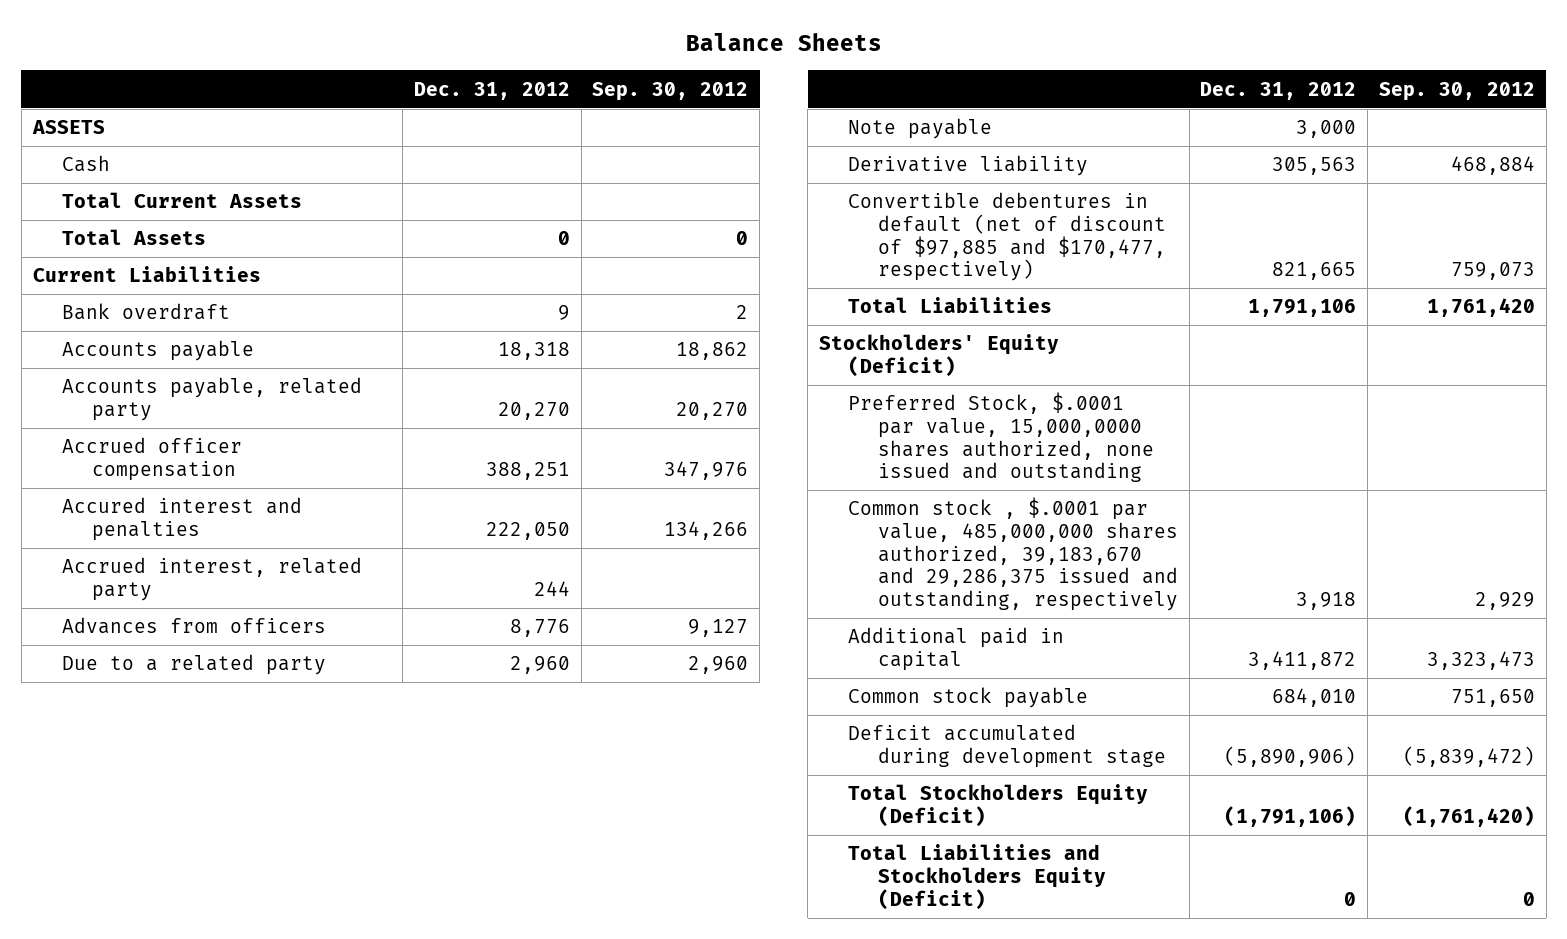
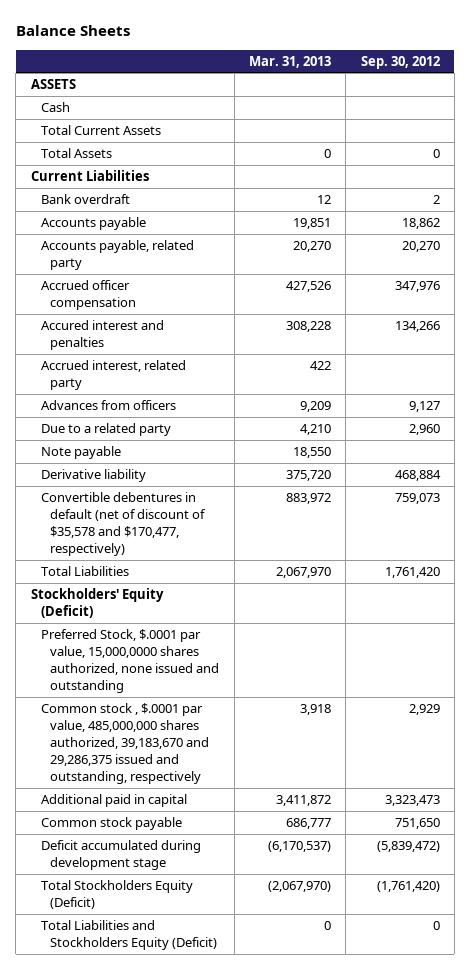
- | Dec. 31, 2012 | Sep. 30, 2012
+ | Mar. 31, 2013 | Sep. 30, 2012
- Convertible debentures in default (net of discount of $97,885 and $170,477, respectively) | 821,665 | 759,073
+ Convertible debentures in default (net of discount of $35,578 and $170,477, respectively) | 883,972 | 759,073

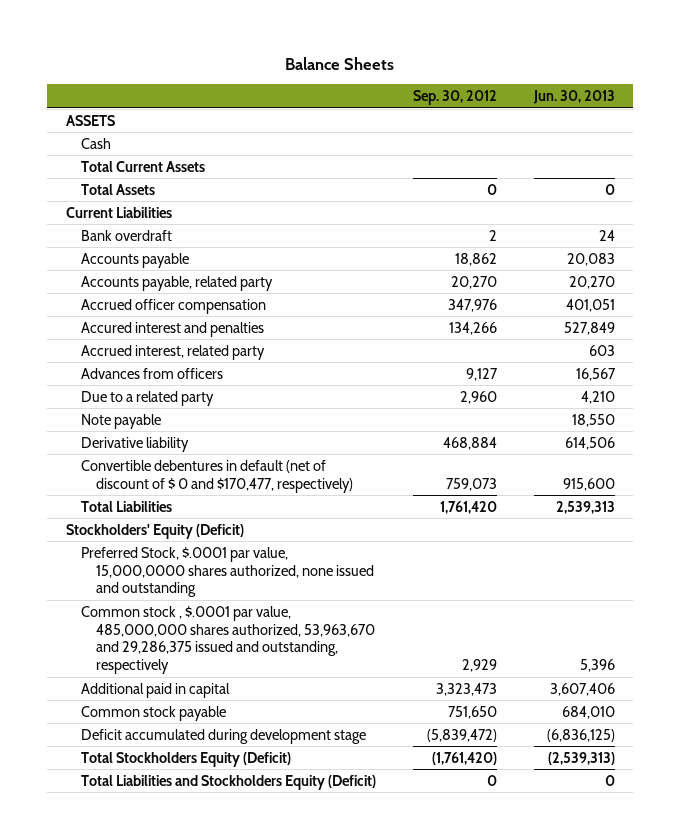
- | Mar. 31, 2013 | Sep. 30, 2012
+ | Sep. 30, 2012 | Jun. 30, 2013
- Convertible debentures in default (net of discount of $35,578 and $170,477, respectively) | 883,972 | 759,073
+ Convertible debentures in default (net of discount of $ 0 and $170,477, respectively) | 759,073 | 915,600
- Common stock , $.0001 par value, 485,000,000 shares authorized, 39,183,670 and 29,286,375 issued and outstanding, respectively | 3,918 | 2,929
+ Common stock , $.0001 par value, 485,000,000 shares authorized, 53,963,670 and 29,286,375 issued and outstanding, respectively | 2,929 | 5,396

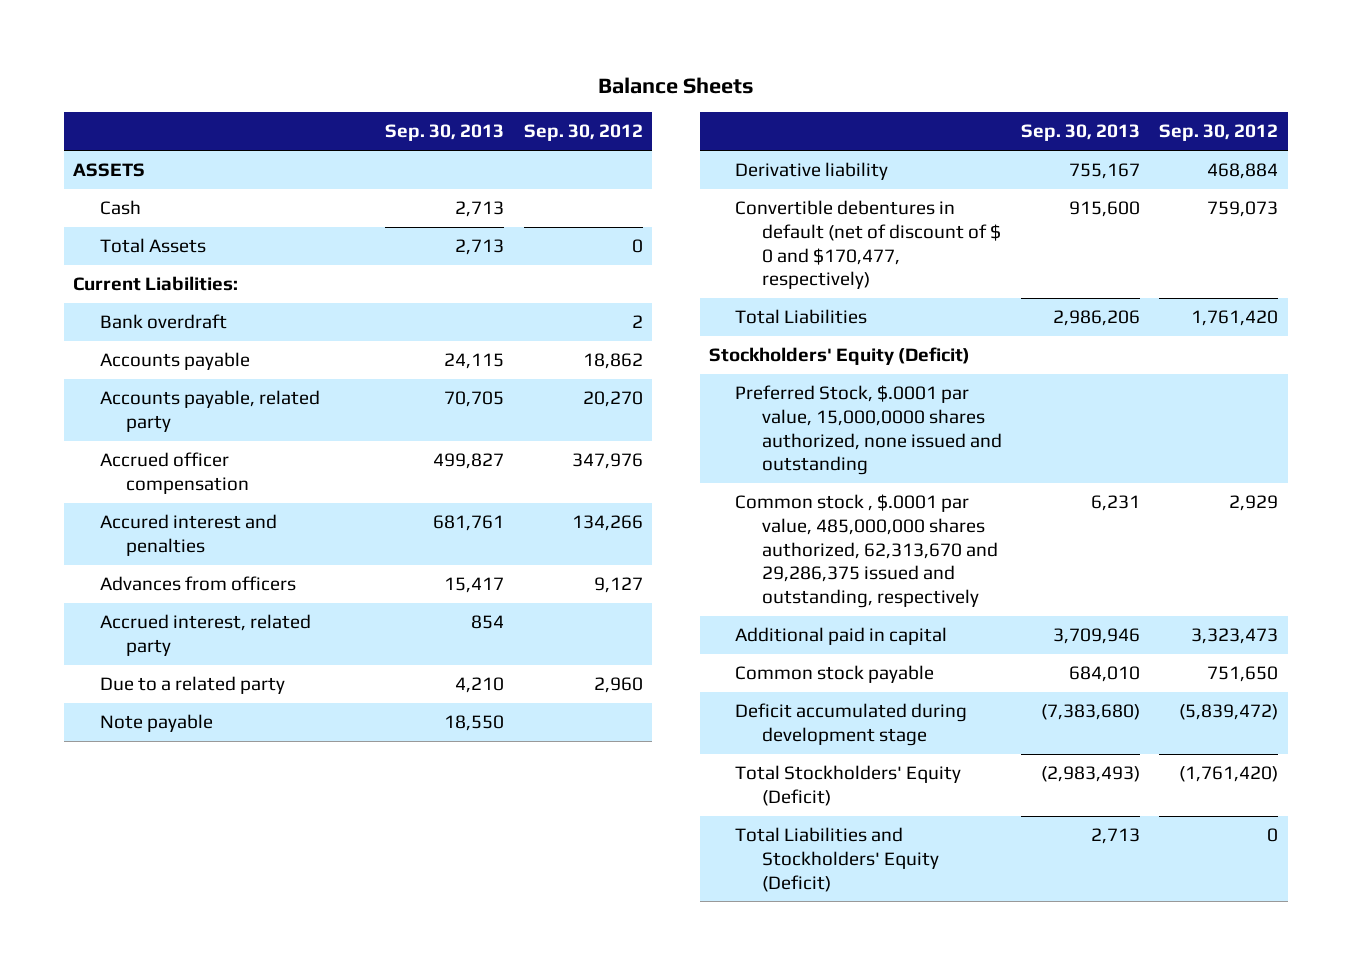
- | Sep. 30, 2012 | Jun. 30, 2013
+ | Sep. 30, 2013 | Sep. 30, 2012
- Total Current Assets
- Current Liabilities
+ Current Liabilities:
moved down: Accrued interest, related party | 854 |
- Common stock , $.0001 par value, 485,000,000 shares authorized, 53,963,670 and 29,286,375 issued and outstanding, respectively | 2,929 | 5,396
+ Common stock , $.0001 par value, 485,000,000 shares authorized, 62,313,670 and 29,286,375 issued and outstanding, respectively | 6,231 | 2,929
- Total Stockholders Equity (Deficit) | (1,761,420) | (2,539,313)
- Total Liabilities and Stockholders Equity (Deficit) | 0 | 0
+ Total Stockholders' Equity (Deficit) | (2,983,493) | (1,761,420)
+ Total Liabilities and Stockholders' Equity (Deficit) | 2,713 | 0

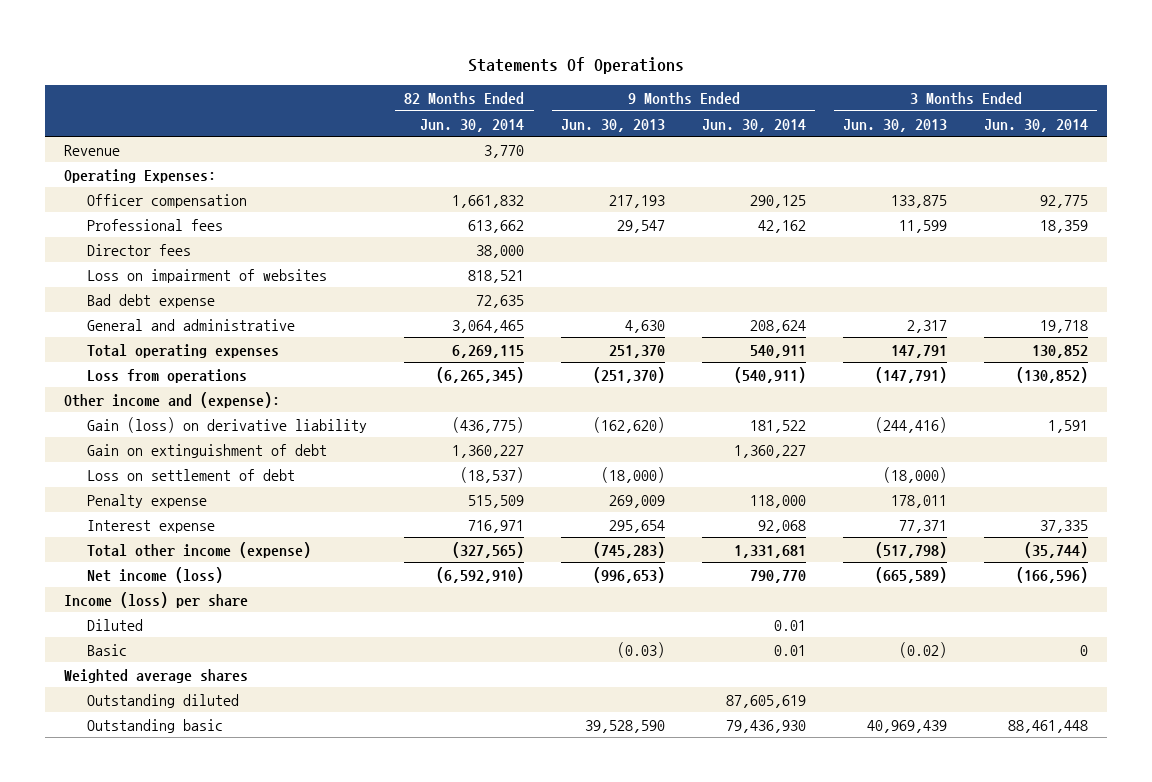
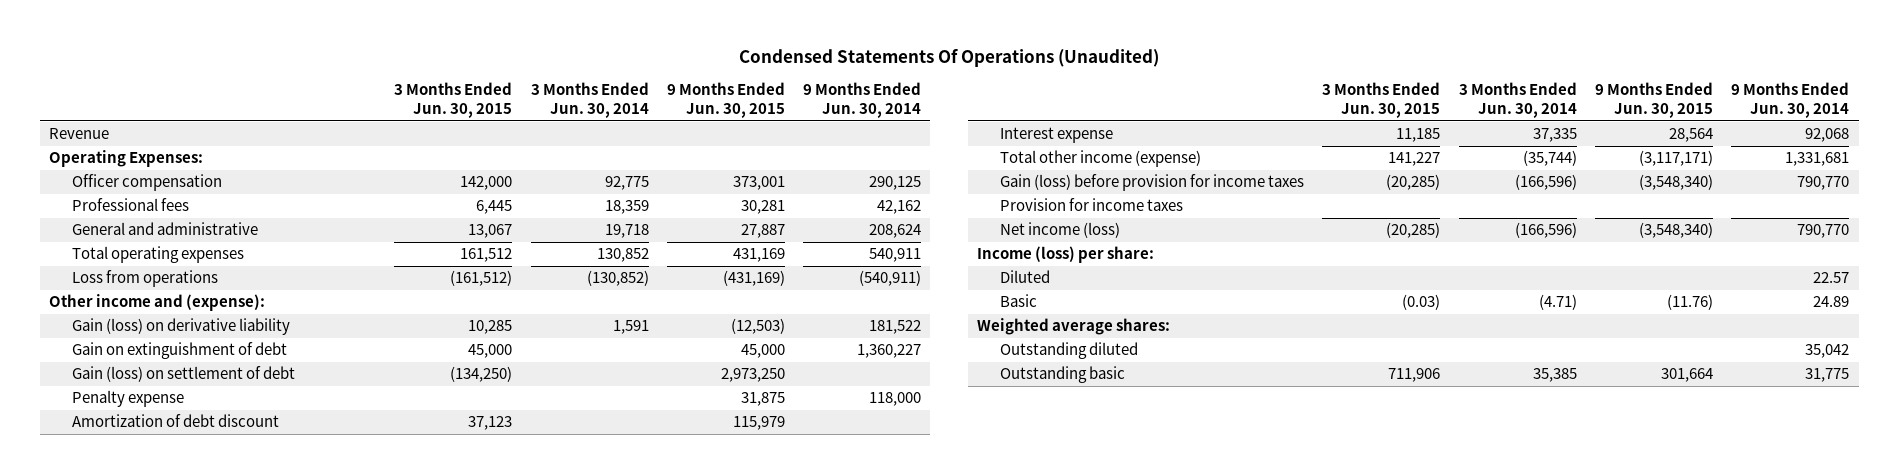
- Statements Of Operations
+ Condensed Statements Of Operations (Unaudited)
- | 82 Months Ended Jun. 30, 2014 | 9 Months Ended Jun. 30, 2013 | 9 Months Ended Jun. 30, 2014 | 3 Months Ended Jun. 30, 2013 | 3 Months Ended Jun. 30, 2014
+ | 3 Months Ended Jun. 30, 2015 | 3 Months Ended Jun. 30, 2014 | 9 Months Ended Jun. 30, 2015 | 9 Months Ended Jun. 30, 2014
- Director fees | 38,000 | | | |
- Loss on impairment of websites | 818,521 | | | |
- Bad debt expense | 72,635 | | | |
- Loss on settlement of debt | (18,537) | (18,000) | | (18,000) |
+ Gain (loss) on settlement of debt | (134,250) | | 2,973,250 |
+ Amortization of debt discount | 37,123 | | 115,979 |
+ Gain (loss) before provision for income taxes | (20,285) | (166,596) | (3,548,340) | 790,770
+ Provision for income taxes
- Income (loss) per share
- Diluted | | | 0.01 | |
- Basic | | (0.03) | 0.01 | (0.02) | 0
- Weighted average shares
- Outstanding diluted | | | 87,605,619 | |
- Outstanding basic | | 39,528,590 | 79,436,930 | 40,969,439 | 88,461,448
+ Income (loss) per share:
+ Diluted | | | | 22.57
+ Basic | (0.03) | (4.71) | (11.76) | 24.89
+ Weighted average shares:
+ Outstanding diluted | | | | 35,042
+ Outstanding basic | 711,906 | 35,385 | 301,664 | 31,775

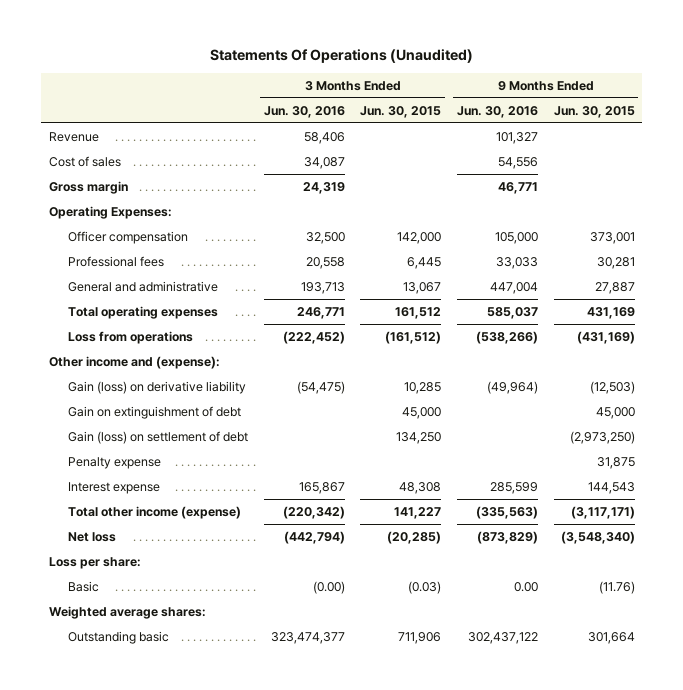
- Condensed Statements Of Operations (Unaudited)
+ Statements Of Operations (Unaudited)
- | 3 Months Ended Jun. 30, 2015 | 3 Months Ended Jun. 30, 2014 | 9 Months Ended Jun. 30, 2015 | 9 Months Ended Jun. 30, 2014
+ | 3 Months Ended Jun. 30, 2016 | 3 Months Ended Jun. 30, 2015 | 9 Months Ended Jun. 30, 2016 | 9 Months Ended Jun. 30, 2015
+ Cost of sales | 34,087 | | 54,556 |
+ Gross margin | 24,319 | | 46,771 |
- Gain (loss) on settlement of debt | (134,250) | | 2,973,250 |
+ Gain (loss) on settlement of debt | | 134,250 | | (2,973,250)
- Amortization of debt discount | 37,123 | | 115,979 |
- Interest expense | 11,185 | 37,335 | 28,564 | 92,068
+ Interest expense | 165,867 | 48,308 | 285,599 | 144,543
- Gain (loss) before provision for income taxes | (20,285) | (166,596) | (3,548,340) | 790,770
- Provision for income taxes
- Net income (loss) | (20,285) | (166,596) | (3,548,340) | 790,770
- Income (loss) per share:
- Diluted | | | | 22.57
+ Net loss | (442,794) | (20,285) | (873,829) | (3,548,340)
+ Loss per share:
- Outstanding diluted | | | | 35,042

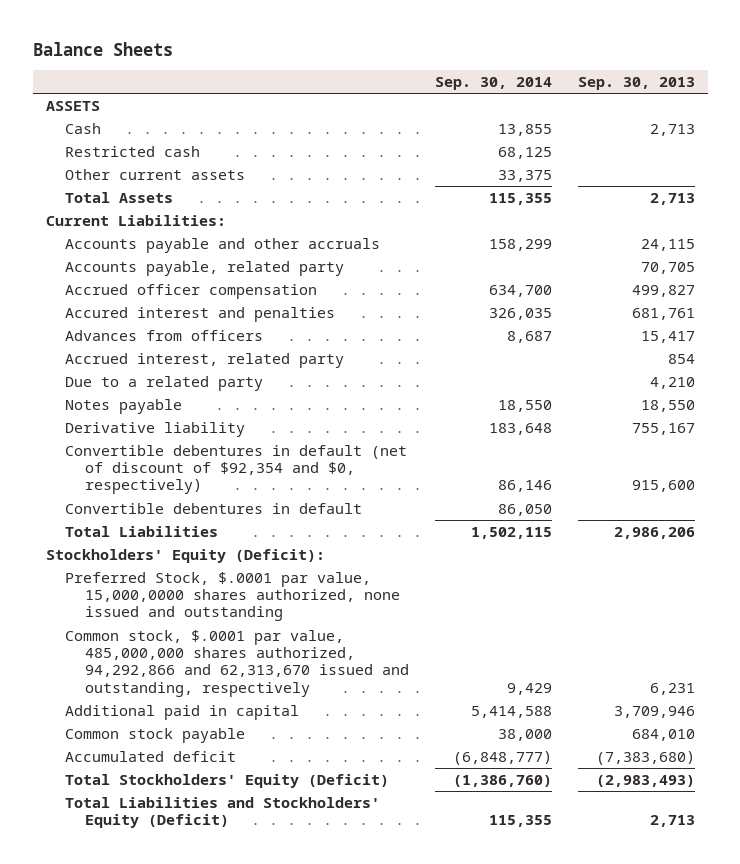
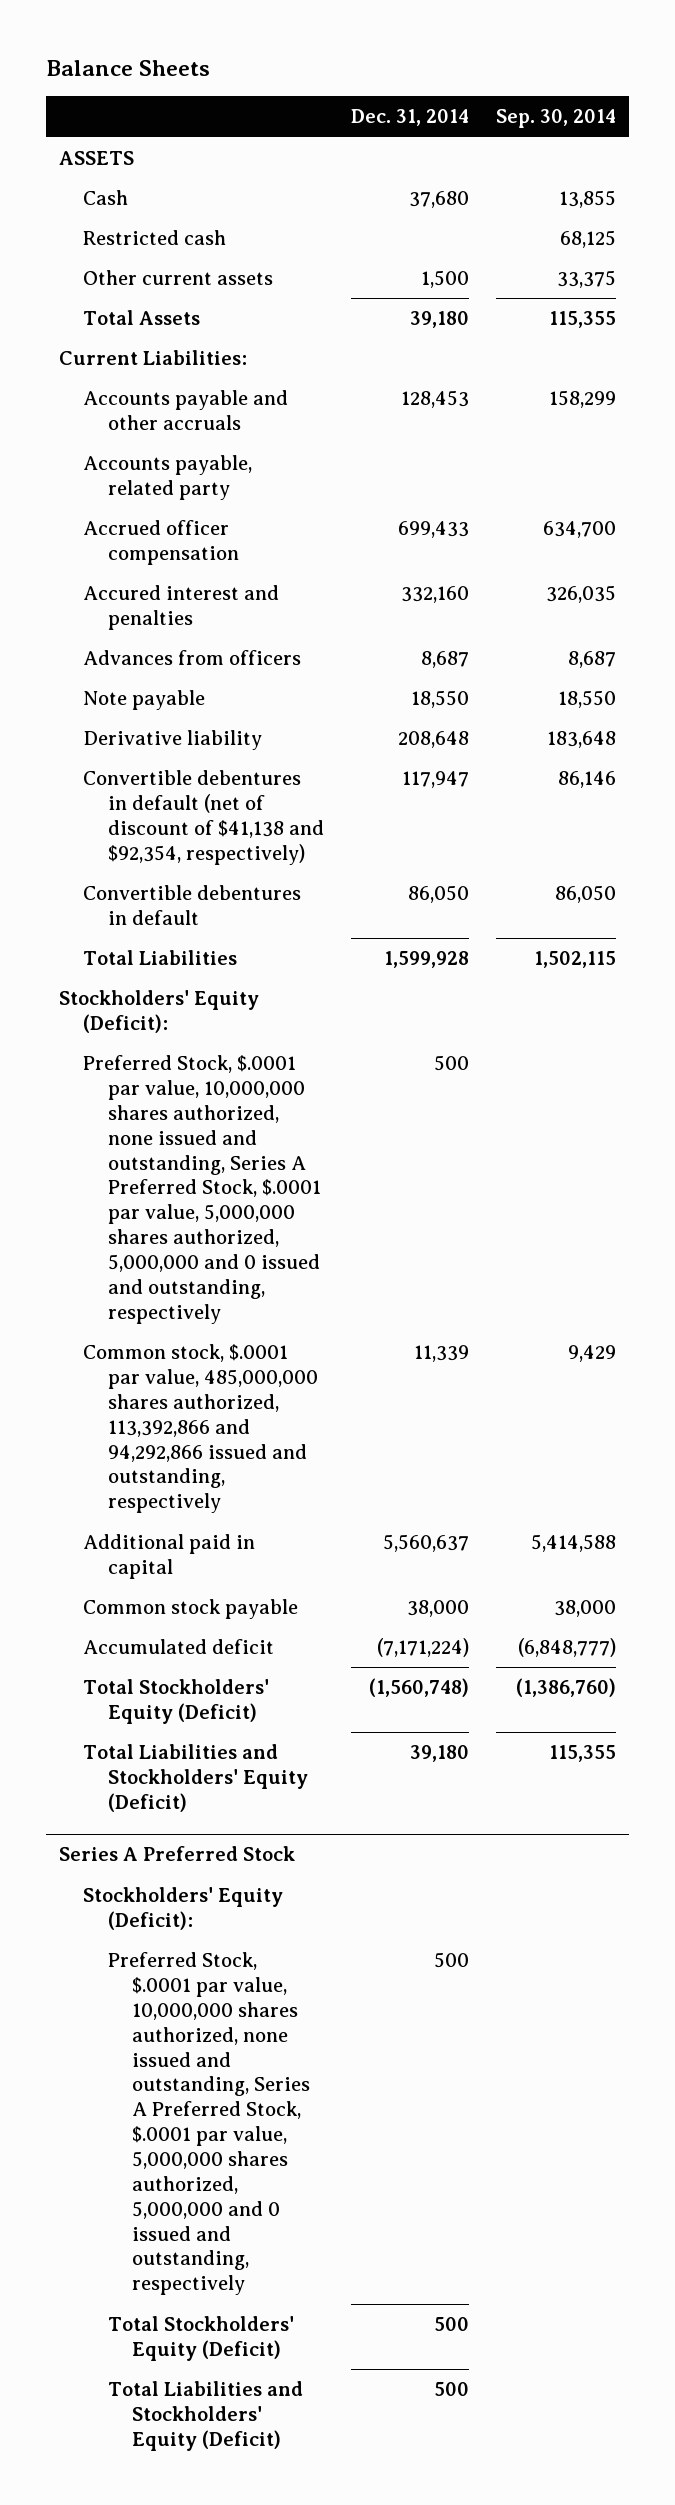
- | Sep. 30, 2014 | Sep. 30, 2013
+ | Dec. 31, 2014 | Sep. 30, 2014
- Accrued interest, related party | | 854
- Due to a related party | | 4,210
- Notes payable | 18,550 | 18,550
+ Note payable | 18,550 | 18,550
- Convertible debentures in default (net of discount of $92,354 and $0, respectively) | 86,146 | 915,600
+ Convertible debentures in default (net of discount of $41,138 and $92,354, respectively) | 117,947 | 86,146
- Preferred Stock, $.0001 par value, 15,000,0000 shares authorized, none issued and outstanding
- Common stock, $.0001 par value, 485,000,000 shares authorized, 94,292,866 and 62,313,670 issued and outstanding, respectively | 9,429 | 6,231
+ Preferred Stock, $.0001 par value, 10,000,000 shares authorized, none issued and outstanding, Series A Preferred Stock, $.0001 par value, 5,000,000 shares authorized, 5,000,000 and 0 issued and outstanding, respectively | 500 |
+ Common stock, $.0001 par value, 485,000,000 shares authorized, 113,392,866 and 94,292,866 issued and outstanding, respectively | 11,339 | 9,429
+ Series A Preferred Stock
+ Stockholders' Equity (Deficit):
+ Preferred Stock, $.0001 par value, 10,000,000 shares authorized, none issued and outstanding, Series A Preferred Stock, $.0001 par value, 5,000,000 shares authorized, 5,000,000 and 0 issued and outstanding, respectively | 500 |
+ Total Stockholders' Equity (Deficit) | 500 |
+ Total Liabilities and Stockholders' Equity (Deficit) | 500 |

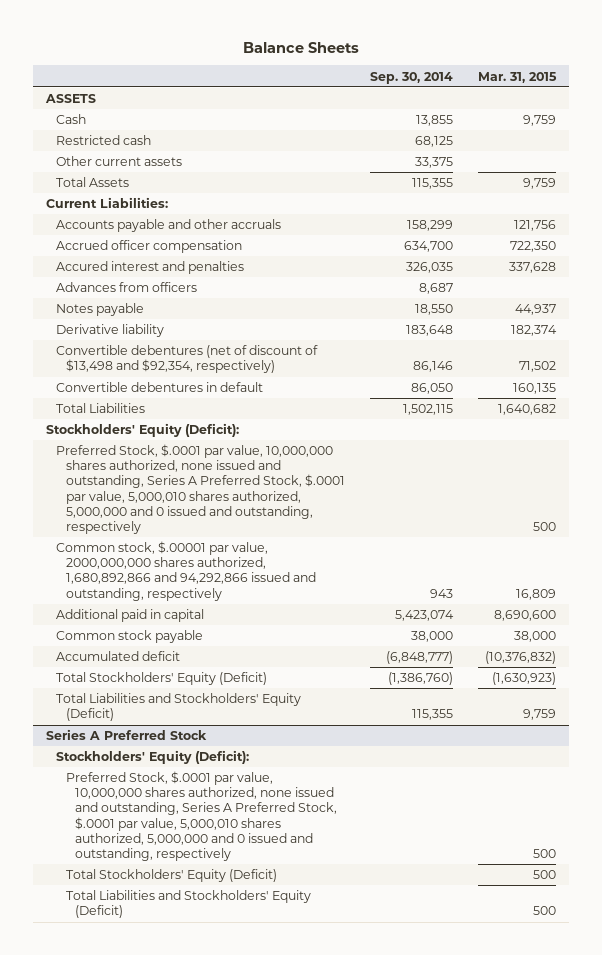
- | Dec. 31, 2014 | Sep. 30, 2014
+ | Sep. 30, 2014 | Mar. 31, 2015
- Accounts payable, related party
- Note payable | 18,550 | 18,550
+ Notes payable | 18,550 | 44,937
- Convertible debentures in default (net of discount of $41,138 and $92,354, respectively) | 117,947 | 86,146
+ Convertible debentures (net of discount of $13,498 and $92,354, respectively) | 86,146 | 71,502
- Preferred Stock, $.0001 par value, 10,000,000 shares authorized, none issued and outstanding, Series A Preferred Stock, $.0001 par value, 5,000,000 shares authorized, 5,000,000 and 0 issued and outstanding, respectively | 500 |
- Common stock, $.0001 par value, 485,000,000 shares authorized, 113,392,866 and 94,292,866 issued and outstanding, respectively | 11,339 | 9,429
- Additional paid in capital | 5,560,637 | 5,414,588
+ Preferred Stock, $.0001 par value, 10,000,000 shares authorized, none issued and outstanding, Series A Preferred Stock, $.0001 par value, 5,000,010 shares authorized, 5,000,000 and 0 issued and outstanding, respectively | | 500
+ Common stock, $.00001 par value, 2000,000,000 shares authorized, 1,680,892,866 and 94,292,866 issued and outstanding, respectively | 943 | 16,809
+ Additional paid in capital | 5,423,074 | 8,690,600
@ Series A Preferred Stock
- Preferred Stock, $.0001 par value, 10,000,000 shares authorized, none issued and outstanding, Series A Preferred Stock, $.0001 par value, 5,000,000 shares authorized, 5,000,000 and 0 issued and outstanding, respectively | 500 |
+ Preferred Stock, $.0001 par value, 10,000,000 shares authorized, none issued and outstanding, Series A Preferred Stock, $.0001 par value, 5,000,010 shares authorized, 5,000,000 and 0 issued and outstanding, respectively | | 500

